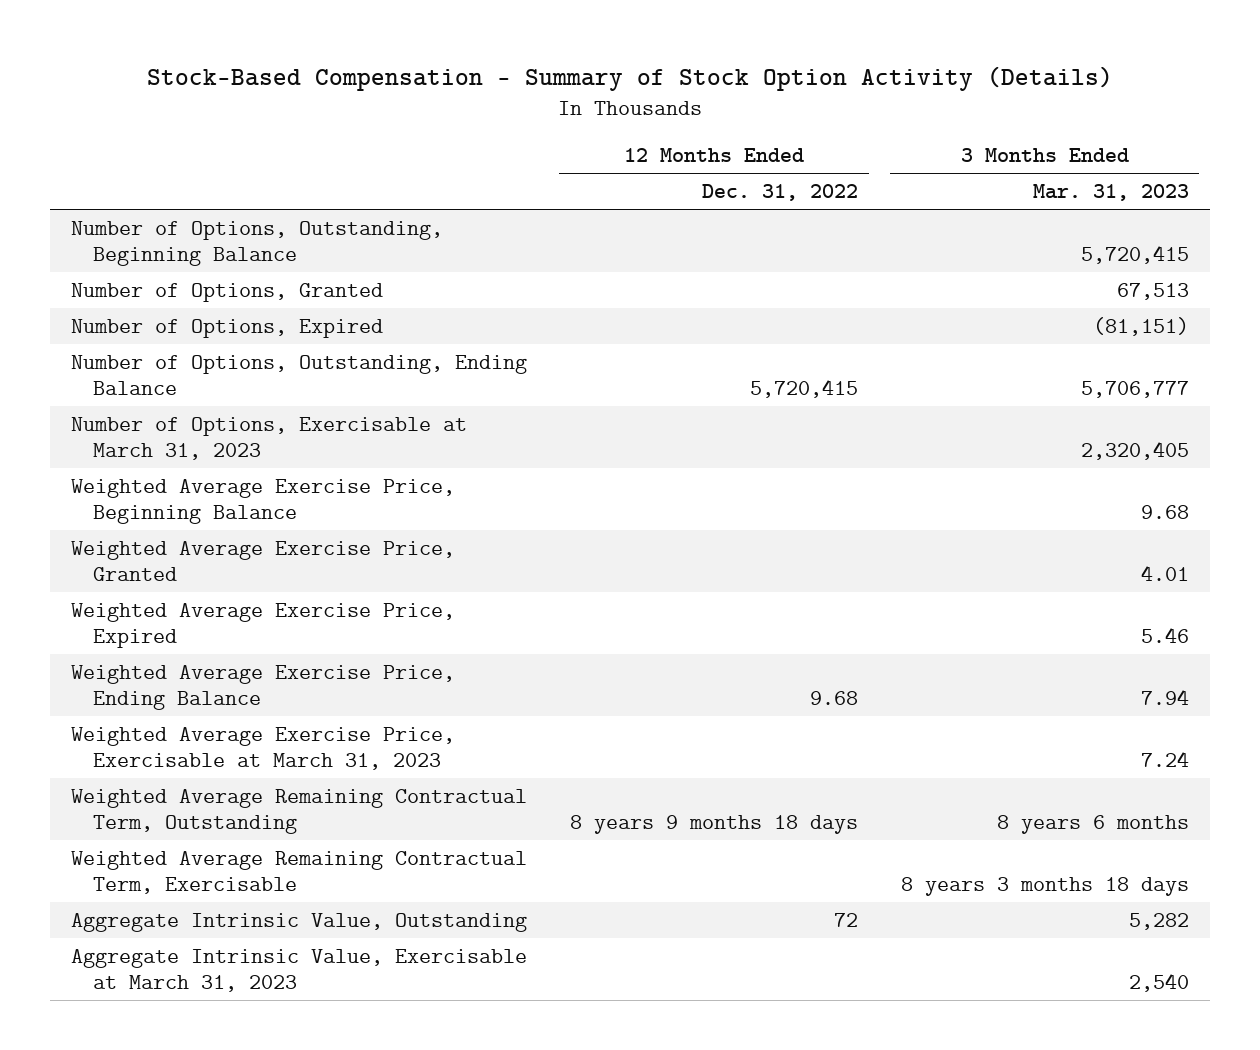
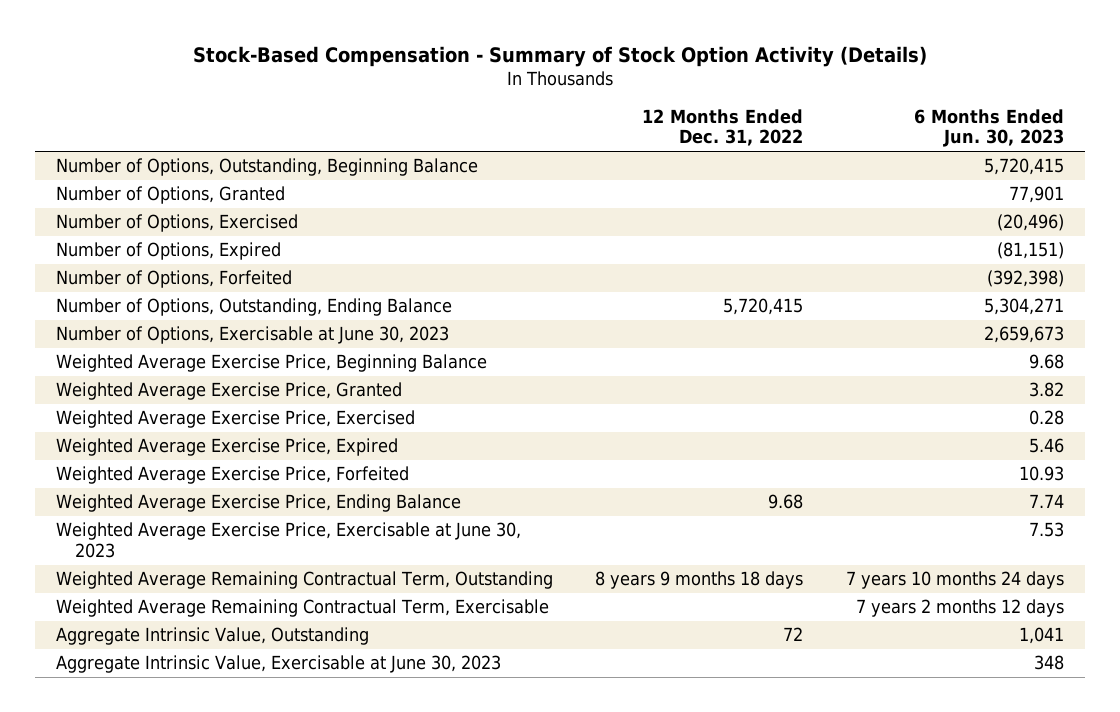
- | 12 Months Ended Dec. 31, 2022 | 3 Months Ended Mar. 31, 2023
+ | 12 Months Ended Dec. 31, 2022 | 6 Months Ended Jun. 30, 2023
+ Number of Options, Exercised | | (20,496)
+ Number of Options, Forfeited | | (392,398)
- Number of Options, Exercisable at March 31, 2023 | | 2,320,405
+ Number of Options, Exercisable at June 30, 2023 | | 2,659,673
+ Weighted Average Exercise Price, Exercised | | 0.28
+ Weighted Average Exercise Price, Forfeited | | 10.93
- Weighted Average Exercise Price, Exercisable at March 31, 2023 | | 7.24
+ Weighted Average Exercise Price, Exercisable at June 30, 2023 | | 7.53
- Aggregate Intrinsic Value, Exercisable at March 31, 2023 | | 2,540
+ Aggregate Intrinsic Value, Exercisable at June 30, 2023 | | 348

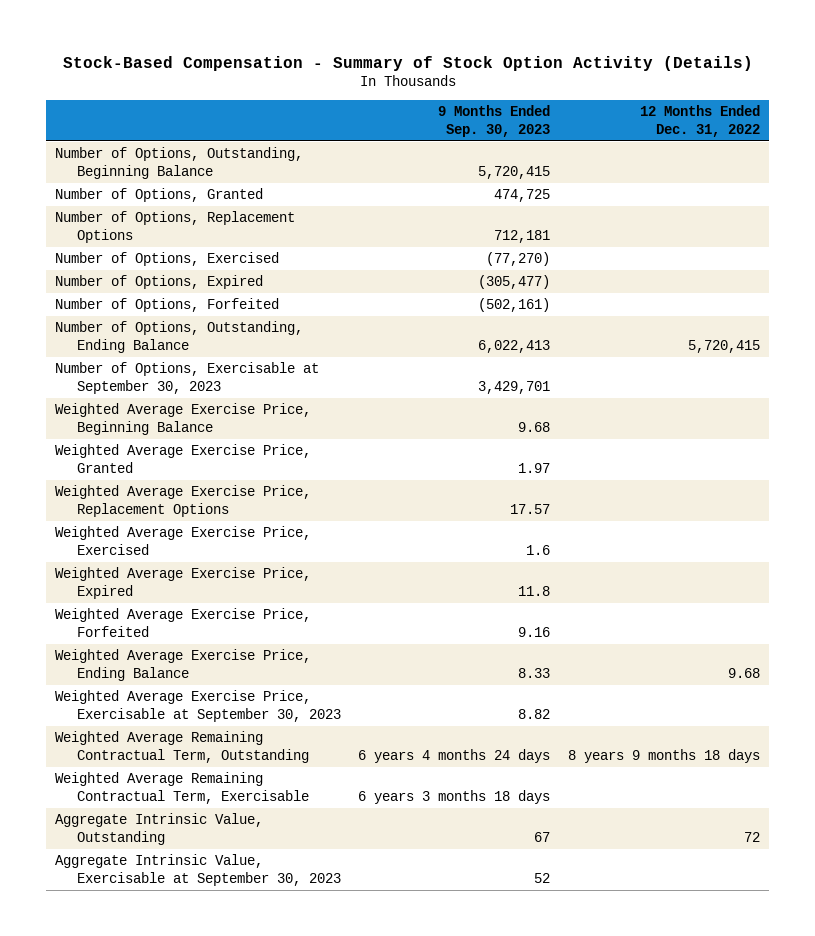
- | 12 Months Ended Dec. 31, 2022 | 6 Months Ended Jun. 30, 2023
+ | 9 Months Ended Sep. 30, 2023 | 12 Months Ended Dec. 31, 2022
+ Number of Options, Replacement Options | 712,181 |
- Number of Options, Exercisable at June 30, 2023 | | 2,659,673
+ Number of Options, Exercisable at September 30, 2023 | 3,429,701 |
+ Weighted Average Exercise Price, Replacement Options | 17.57 |
- Weighted Average Exercise Price, Exercisable at June 30, 2023 | | 7.53
+ Weighted Average Exercise Price, Exercisable at September 30, 2023 | 8.82 |
- Aggregate Intrinsic Value, Exercisable at June 30, 2023 | | 348
+ Aggregate Intrinsic Value, Exercisable at September 30, 2023 | 52 |

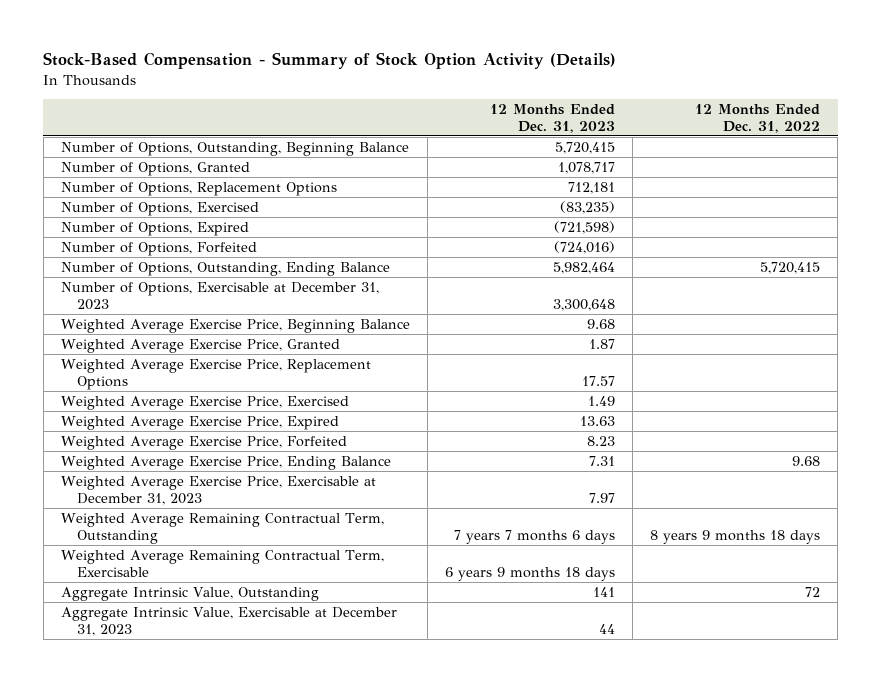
- | 9 Months Ended Sep. 30, 2023 | 12 Months Ended Dec. 31, 2022
+ | 12 Months Ended Dec. 31, 2023 | 12 Months Ended Dec. 31, 2022
- Number of Options, Exercisable at September 30, 2023 | 3,429,701 |
+ Number of Options, Exercisable at December 31, 2023 | 3,300,648 |
- Weighted Average Exercise Price, Exercisable at September 30, 2023 | 8.82 |
+ Weighted Average Exercise Price, Exercisable at December 31, 2023 | 7.97 |
- Aggregate Intrinsic Value, Exercisable at September 30, 2023 | 52 |
+ Aggregate Intrinsic Value, Exercisable at December 31, 2023 | 44 |

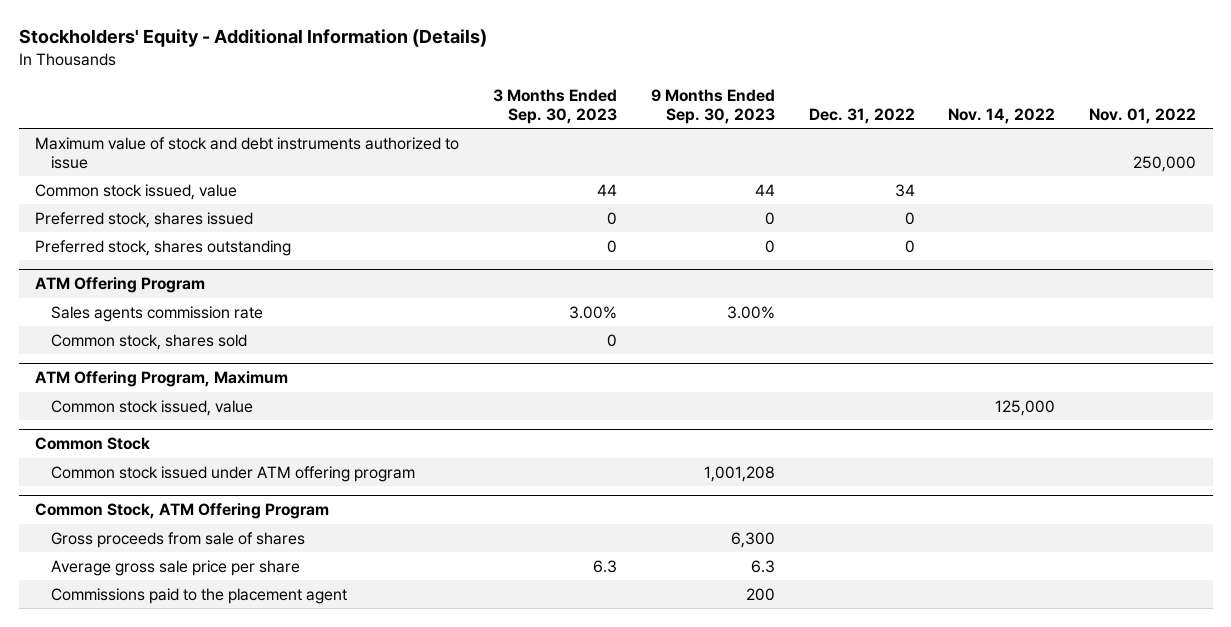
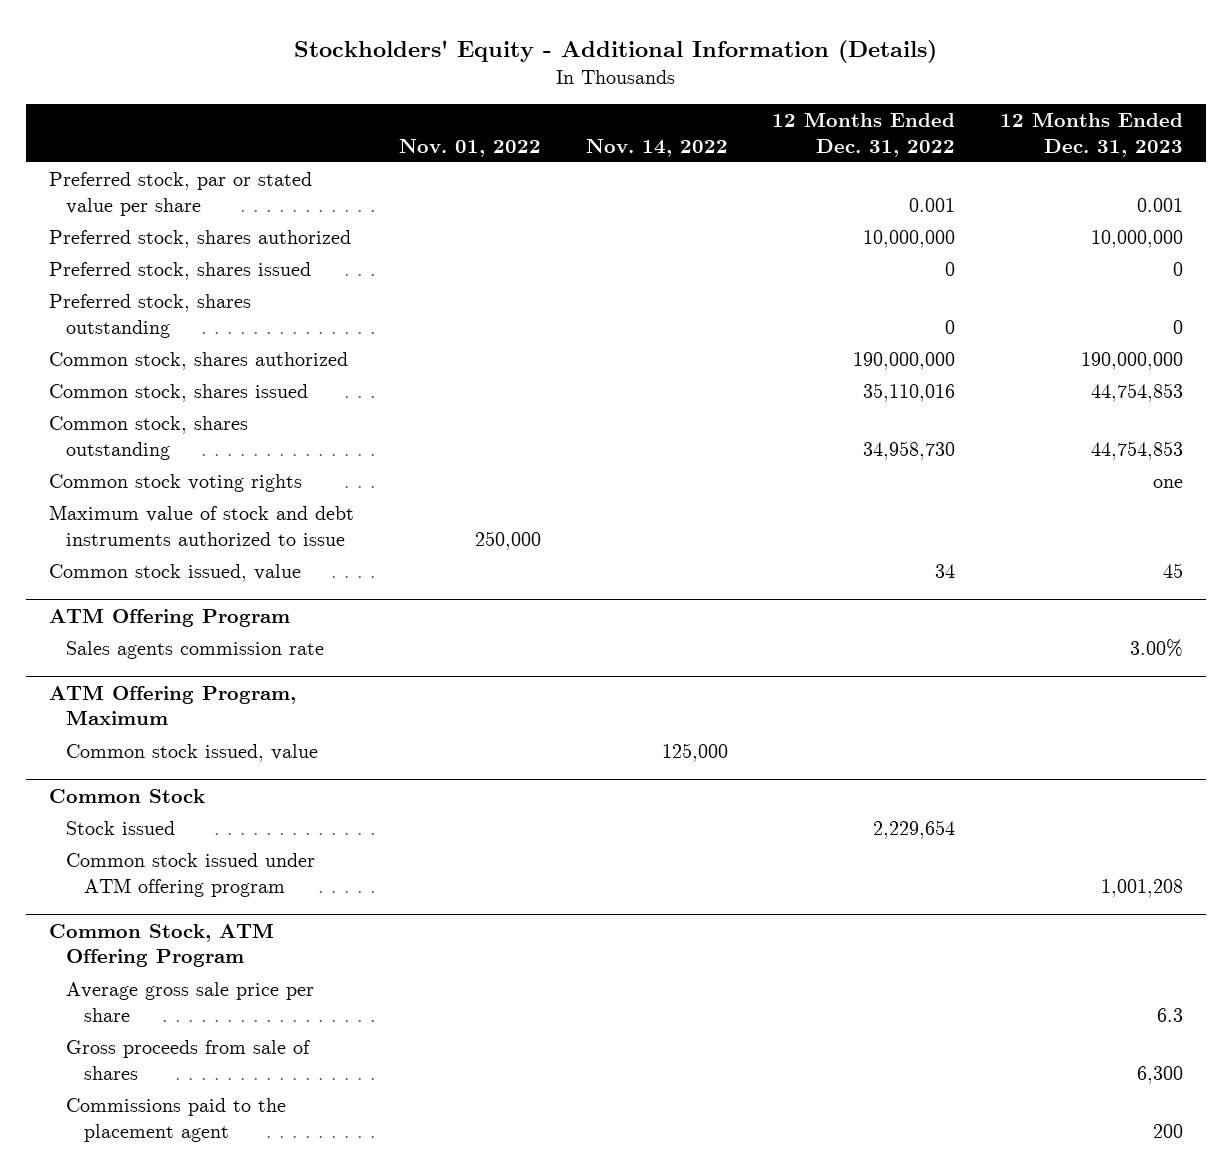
- | 3 Months Ended Sep. 30, 2023 | 9 Months Ended Sep. 30, 2023 | Dec. 31, 2022 | Nov. 14, 2022 | Nov. 01, 2022
+ | Nov. 01, 2022 | Nov. 14, 2022 | 12 Months Ended Dec. 31, 2022 | 12 Months Ended Dec. 31, 2023
+ Preferred stock, par or stated value per share | | | 0.001 | 0.001
+ Preferred stock, shares authorized | | | 10,000,000 | 10,000,000
+ Common stock, shares authorized | | | 190,000,000 | 190,000,000
+ Common stock, shares issued | | | 35,110,016 | 44,754,853
+ Common stock, shares outstanding | | | 34,958,730 | 44,754,853
+ Common stock voting rights | | | | one
moved down: Maximum value of stock and debt instruments authorized to issue | 250,000 | | |
moved down: Common stock issued, value | | | 34 | 45
@ ATM Offering Program
- Common stock, shares sold | 0 | | | |
@ Common Stock
+ Stock issued | | | 2,229,654 |
@ Common Stock, ATM Offering Program
moved down: Gross proceeds from sale of shares | | | | 6,300

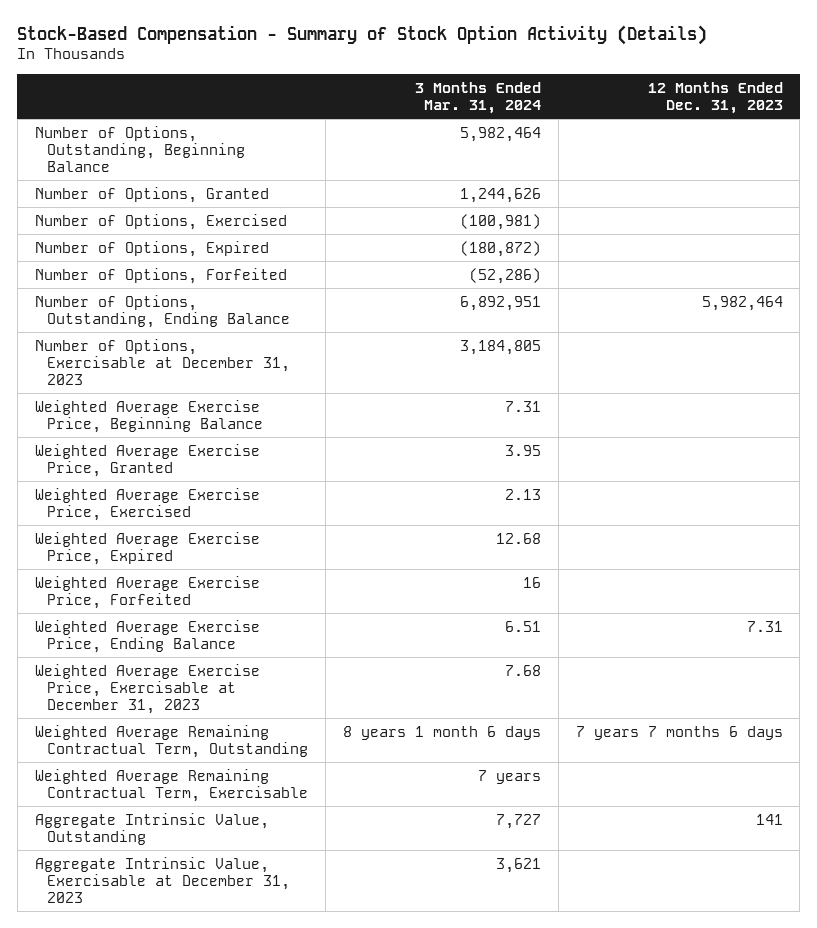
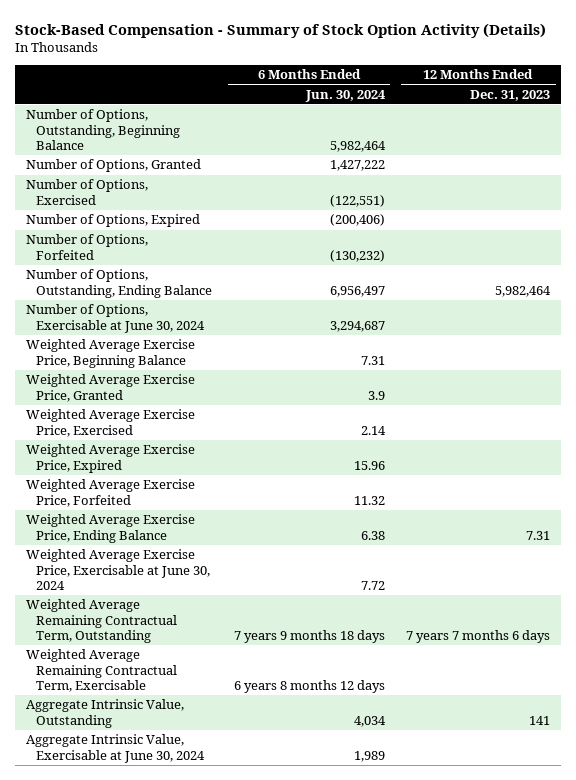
- | 3 Months Ended Mar. 31, 2024 | 12 Months Ended Dec. 31, 2023
+ | 6 Months Ended Jun. 30, 2024 | 12 Months Ended Dec. 31, 2023
- Number of Options, Exercisable at December 31, 2023 | 3,184,805 |
+ Number of Options, Exercisable at June 30, 2024 | 3,294,687 |
- Weighted Average Exercise Price, Exercisable at December 31, 2023 | 7.68 |
+ Weighted Average Exercise Price, Exercisable at June 30, 2024 | 7.72 |
- Aggregate Intrinsic Value, Exercisable at December 31, 2023 | 3,621 |
+ Aggregate Intrinsic Value, Exercisable at June 30, 2024 | 1,989 |

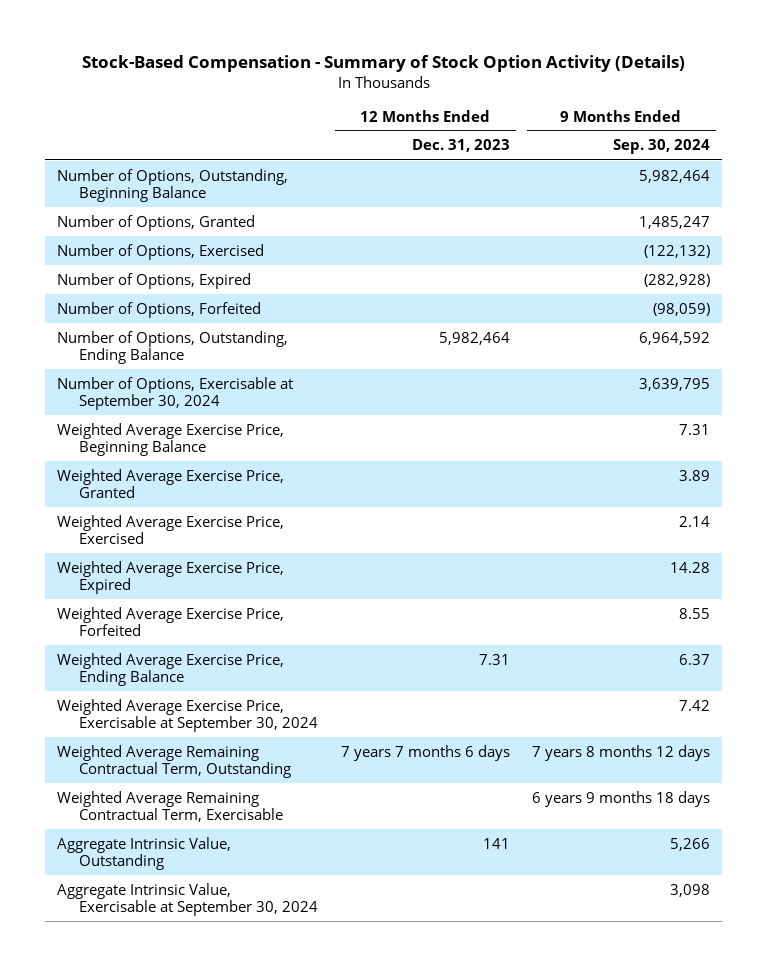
- | 6 Months Ended Jun. 30, 2024 | 12 Months Ended Dec. 31, 2023
+ | 12 Months Ended Dec. 31, 2023 | 9 Months Ended Sep. 30, 2024
- Number of Options, Exercisable at June 30, 2024 | 3,294,687 |
+ Number of Options, Exercisable at September 30, 2024 | | 3,639,795
- Weighted Average Exercise Price, Exercisable at June 30, 2024 | 7.72 |
+ Weighted Average Exercise Price, Exercisable at September 30, 2024 | | 7.42
- Aggregate Intrinsic Value, Exercisable at June 30, 2024 | 1,989 |
+ Aggregate Intrinsic Value, Exercisable at September 30, 2024 | | 3,098

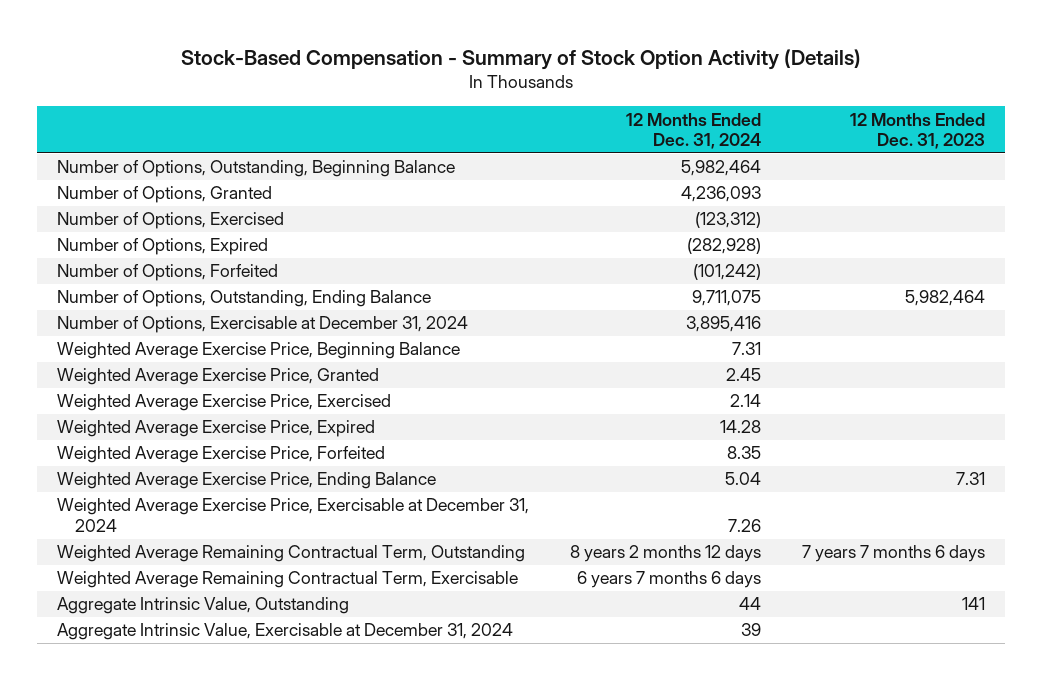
- | 12 Months Ended Dec. 31, 2023 | 9 Months Ended Sep. 30, 2024
+ | 12 Months Ended Dec. 31, 2024 | 12 Months Ended Dec. 31, 2023
- Number of Options, Exercisable at September 30, 2024 | | 3,639,795
+ Number of Options, Exercisable at December 31, 2024 | 3,895,416 |
- Weighted Average Exercise Price, Exercisable at September 30, 2024 | | 7.42
+ Weighted Average Exercise Price, Exercisable at December 31, 2024 | 7.26 |
- Aggregate Intrinsic Value, Exercisable at September 30, 2024 | | 3,098
+ Aggregate Intrinsic Value, Exercisable at December 31, 2024 | 39 |

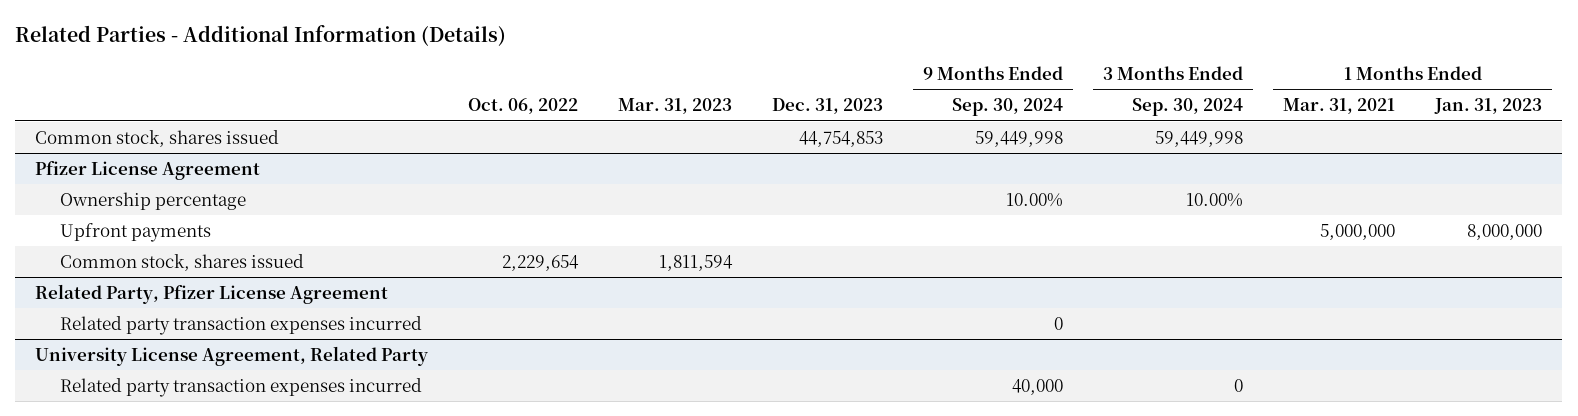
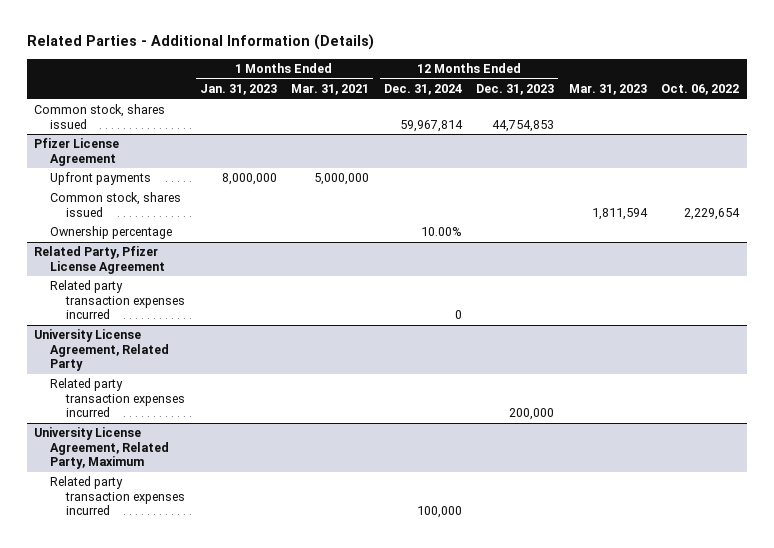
- | Oct. 06, 2022 | Mar. 31, 2023 | Dec. 31, 2023 | 9 Months Ended Sep. 30, 2024 | 3 Months Ended Sep. 30, 2024 | 1 Months Ended Mar. 31, 2021 | 1 Months Ended Jan. 31, 2023
+ | 1 Months Ended Jan. 31, 2023 | 1 Months Ended Mar. 31, 2021 | 12 Months Ended Dec. 31, 2024 | 12 Months Ended Dec. 31, 2023 | Mar. 31, 2023 | Oct. 06, 2022
@ Pfizer License Agreement
moved down: Ownership percentage | | | 10.00% | | |
+ University License Agreement, Related Party, Maximum
+ Related party transaction expenses incurred | | | 100,000 | | |

